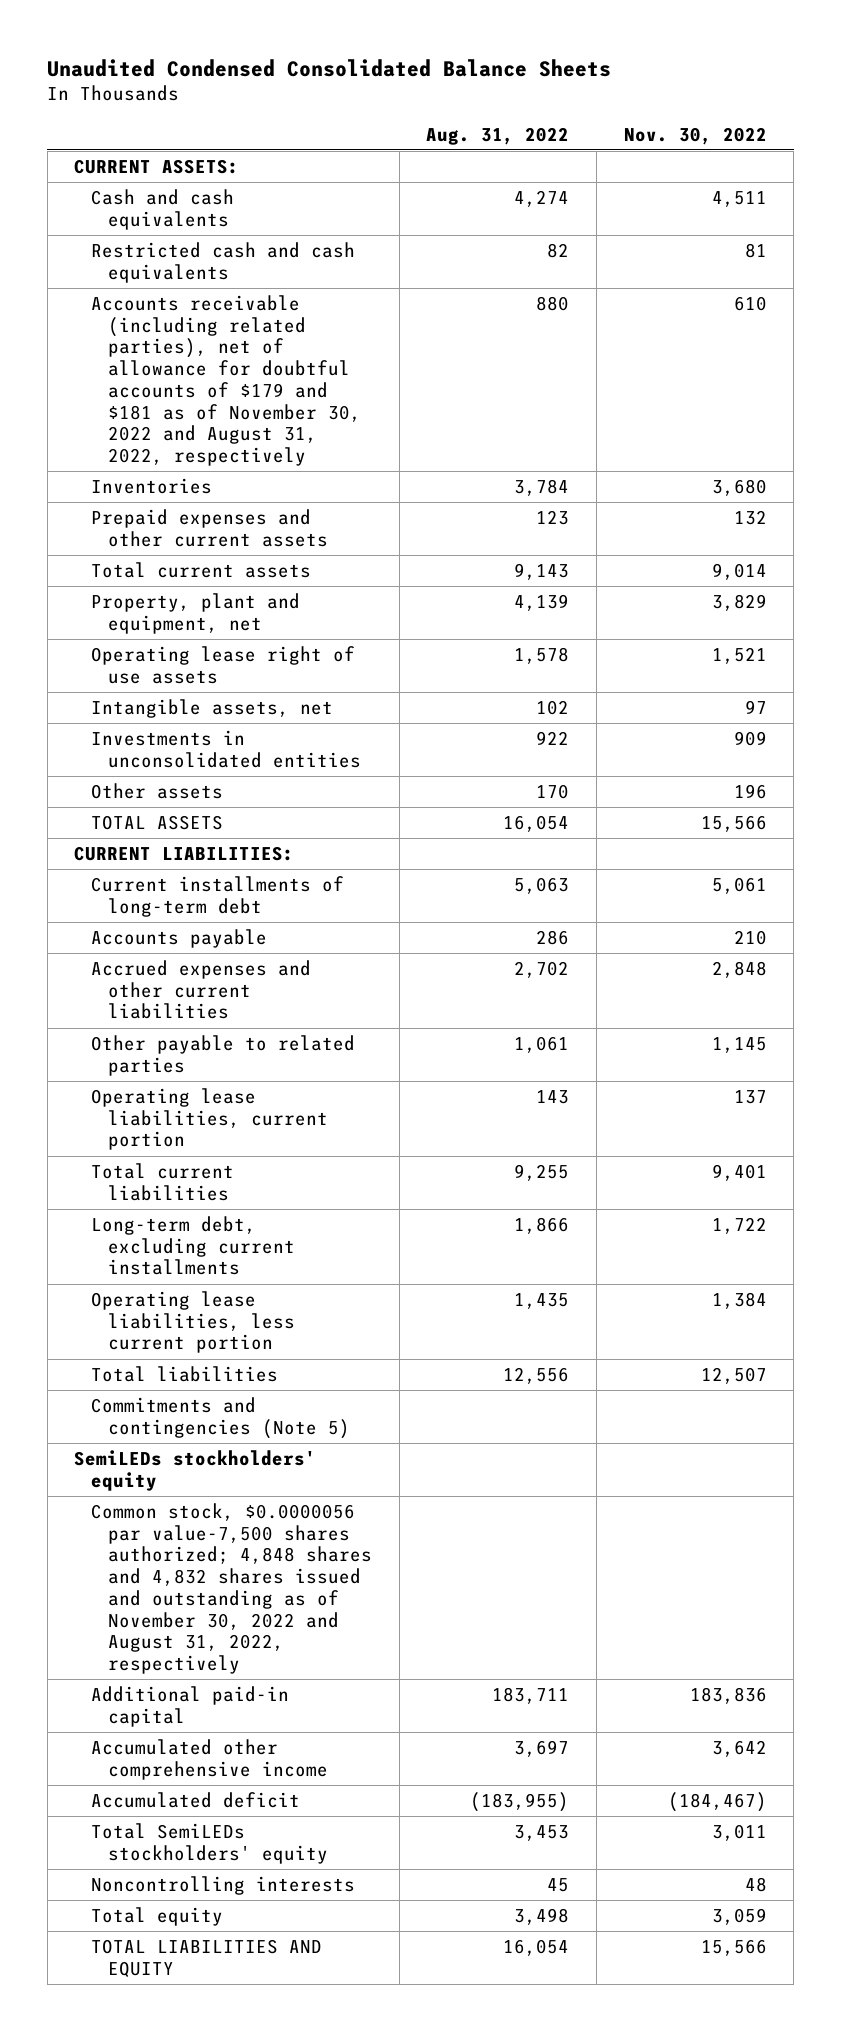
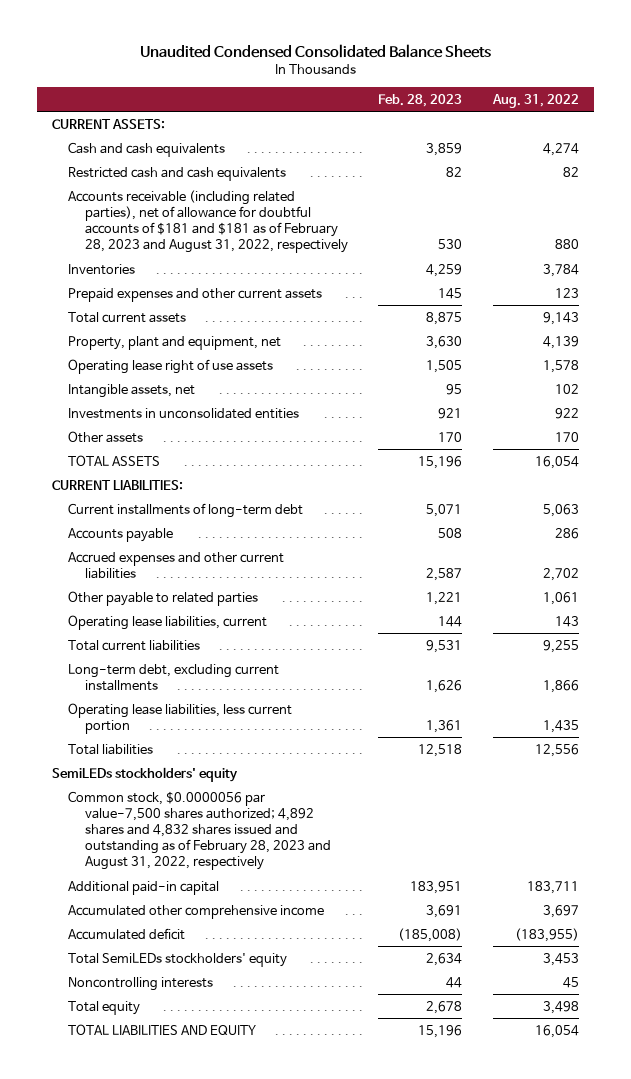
- | Aug. 31, 2022 | Nov. 30, 2022
+ | Feb. 28, 2023 | Aug. 31, 2022
- Accounts receivable (including related parties), net of allowance for doubtful accounts of $179 and $181 as of November 30, 2022 and August 31, 2022, respectively | 880 | 610
+ Accounts receivable (including related parties), net of allowance for doubtful accounts of $181 and $181 as of February 28, 2023 and August 31, 2022, respectively | 530 | 880
- Operating lease liabilities, current portion | 143 | 137
+ Operating lease liabilities, current | 144 | 143
- Commitments and contingencies (Note 5)
- Common stock, $0.0000056 par value-7,500 shares authorized; 4,848 shares and 4,832 shares issued and outstanding as of November 30, 2022 and August 31, 2022, respectively
+ Common stock, $0.0000056 par value-7,500 shares authorized; 4,892 shares and 4,832 shares issued and outstanding as of February 28, 2023 and August 31, 2022, respectively

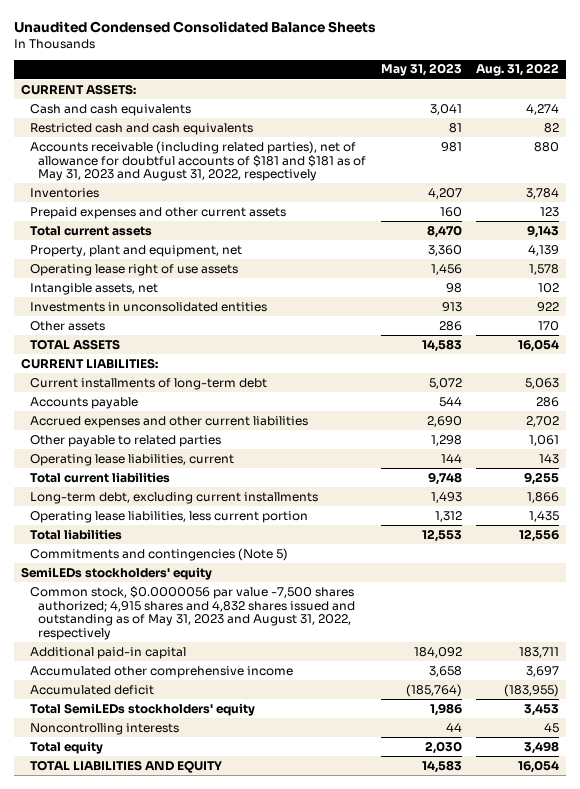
- | Feb. 28, 2023 | Aug. 31, 2022
+ | May 31, 2023 | Aug. 31, 2022
- Accounts receivable (including related parties), net of allowance for doubtful accounts of $181 and $181 as of February 28, 2023 and August 31, 2022, respectively | 530 | 880
+ Accounts receivable (including related parties), net of allowance for doubtful accounts of $181 and $181 as of May 31, 2023 and August 31, 2022, respectively | 981 | 880
+ Commitments and contingencies (Note 5)
- Common stock, $0.0000056 par value-7,500 shares authorized; 4,892 shares and 4,832 shares issued and outstanding as of February 28, 2023 and August 31, 2022, respectively
+ Common stock, $0.0000056 par value -7,500 shares authorized; 4,915 shares and 4,832 shares issued and outstanding as of May 31, 2023 and August 31, 2022, respectively

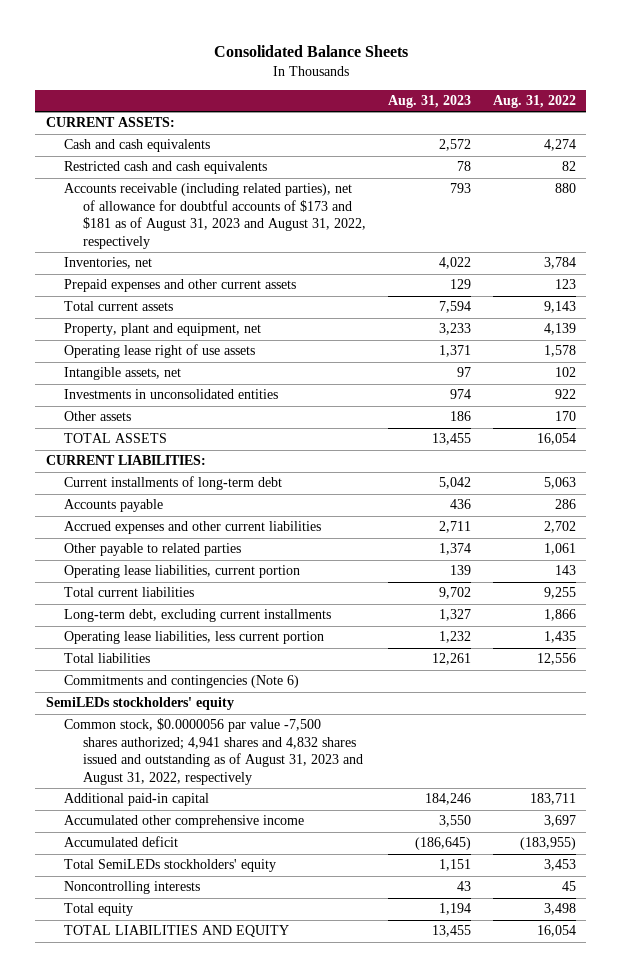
- Unaudited Condensed Consolidated Balance Sheets
+ Consolidated Balance Sheets
- | May 31, 2023 | Aug. 31, 2022
+ | Aug. 31, 2023 | Aug. 31, 2022
- Accounts receivable (including related parties), net of allowance for doubtful accounts of $181 and $181 as of May 31, 2023 and August 31, 2022, respectively | 981 | 880
- Inventories | 4,207 | 3,784
+ Accounts receivable (including related parties), net of allowance for doubtful accounts of $173 and $181 as of August 31, 2023 and August 31, 2022, respectively | 793 | 880
+ Inventories, net | 4,022 | 3,784
- Operating lease liabilities, current | 144 | 143
+ Operating lease liabilities, current portion | 139 | 143
- Commitments and contingencies (Note 5)
+ Commitments and contingencies (Note 6)
- Common stock, $0.0000056 par value -7,500 shares authorized; 4,915 shares and 4,832 shares issued and outstanding as of May 31, 2023 and August 31, 2022, respectively
+ Common stock, $0.0000056 par value -7,500 shares authorized; 4,941 shares and 4,832 shares issued and outstanding as of August 31, 2023 and August 31, 2022, respectively

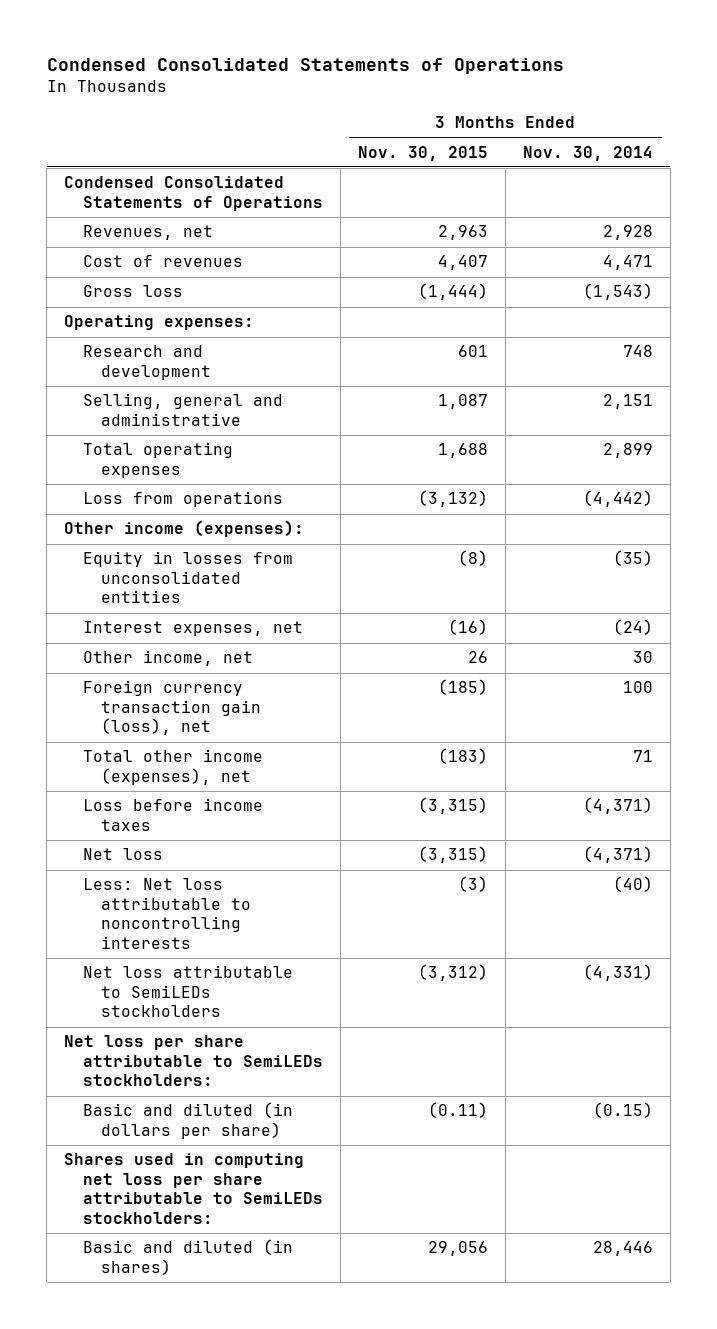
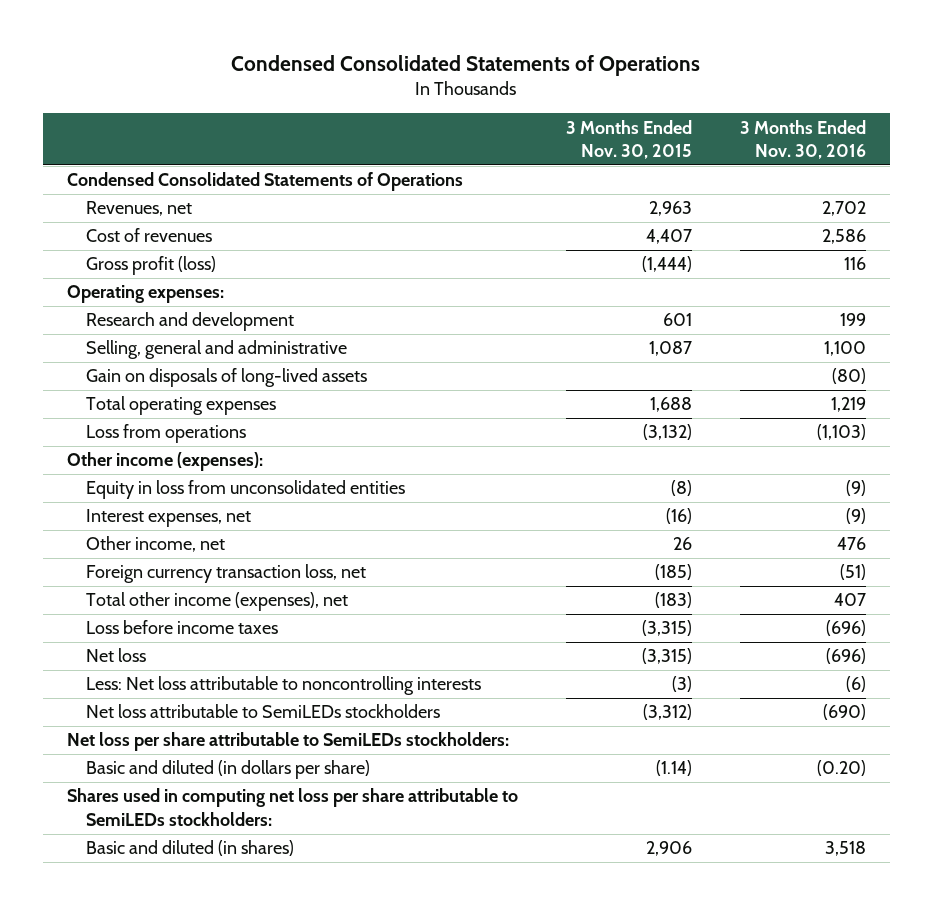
- | 3 Months Ended Nov. 30, 2015 | 3 Months Ended Nov. 30, 2014
+ | 3 Months Ended Nov. 30, 2015 | 3 Months Ended Nov. 30, 2016
- Gross loss | (1,444) | (1,543)
+ Gross profit (loss) | (1,444) | 116
+ Gain on disposals of long-lived assets | | (80)
- Equity in losses from unconsolidated entities | (8) | (35)
+ Equity in loss from unconsolidated entities | (8) | (9)
- Foreign currency transaction gain (loss), net | (185) | 100
+ Foreign currency transaction loss, net | (185) | (51)
- Basic and diluted (in dollars per share) | (0.11) | (0.15)
+ Basic and diluted (in dollars per share) | (1.14) | (0.20)
- Basic and diluted (in shares) | 29,056 | 28,446
+ Basic and diluted (in shares) | 2,906 | 3,518

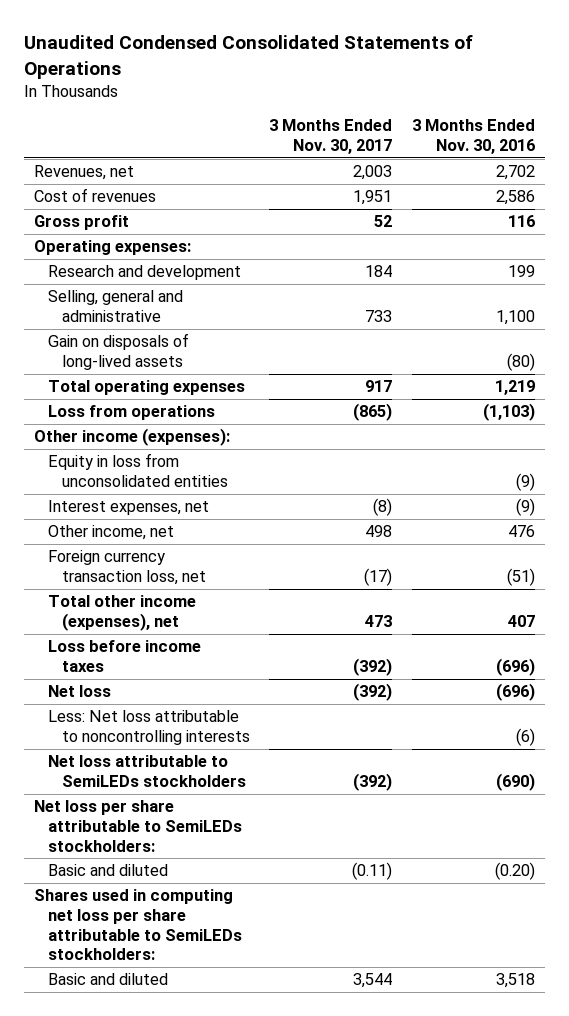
- Condensed Consolidated Statements of Operations
+ Unaudited Condensed Consolidated Statements of Operations
- | 3 Months Ended Nov. 30, 2015 | 3 Months Ended Nov. 30, 2016
+ | 3 Months Ended Nov. 30, 2017 | 3 Months Ended Nov. 30, 2016
- Condensed Consolidated Statements of Operations
- Gross profit (loss) | (1,444) | 116
+ Gross profit | 52 | 116
- Basic and diluted (in dollars per share) | (1.14) | (0.20)
+ Basic and diluted | (0.11) | (0.20)
- Basic and diluted (in shares) | 2,906 | 3,518
+ Basic and diluted | 3,544 | 3,518

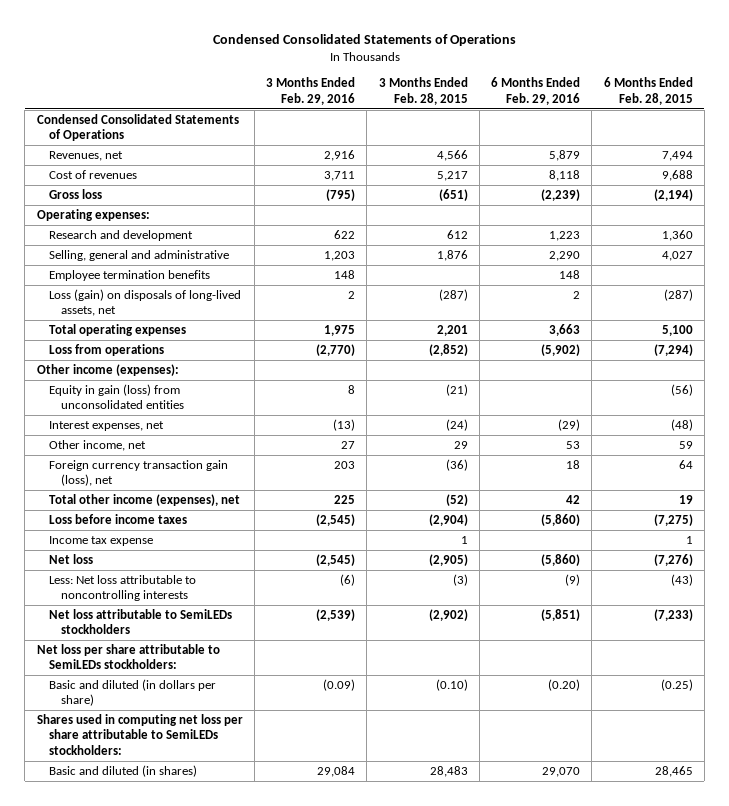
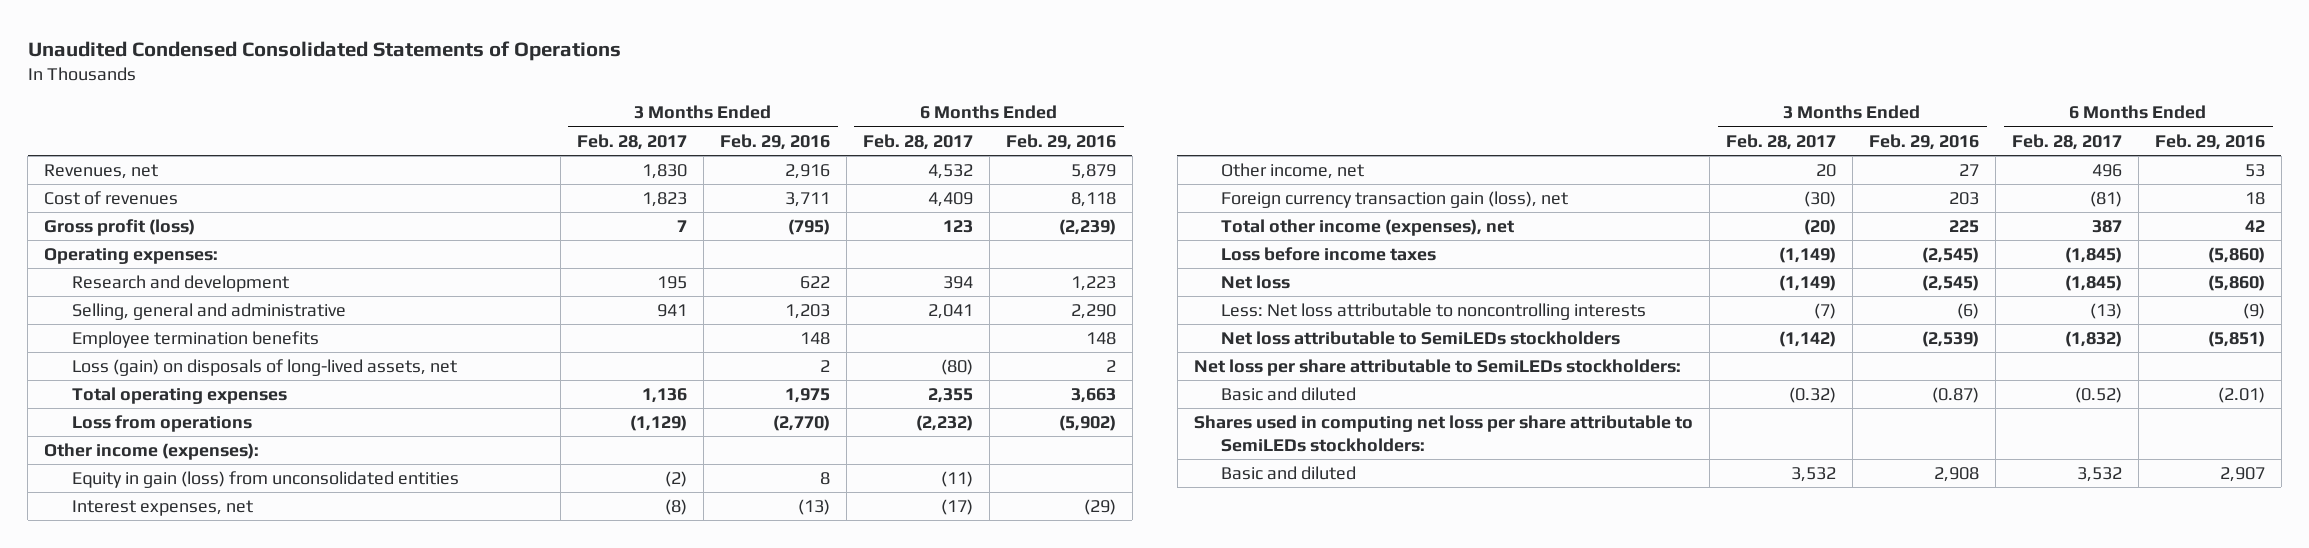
- Condensed Consolidated Statements of Operations
+ Unaudited Condensed Consolidated Statements of Operations
- | 3 Months Ended Feb. 29, 2016 | 3 Months Ended Feb. 28, 2015 | 6 Months Ended Feb. 29, 2016 | 6 Months Ended Feb. 28, 2015
+ | 3 Months Ended Feb. 28, 2017 | 3 Months Ended Feb. 29, 2016 | 6 Months Ended Feb. 28, 2017 | 6 Months Ended Feb. 29, 2016
- Condensed Consolidated Statements of Operations
- Gross loss | (795) | (651) | (2,239) | (2,194)
+ Gross profit (loss) | 7 | (795) | 123 | (2,239)
- Income tax expense | | 1 | | 1
- Basic and diluted (in dollars per share) | (0.09) | (0.10) | (0.20) | (0.25)
+ Basic and diluted | (0.32) | (0.87) | (0.52) | (2.01)
- Basic and diluted (in shares) | 29,084 | 28,483 | 29,070 | 28,465
+ Basic and diluted | 3,532 | 2,908 | 3,532 | 2,907

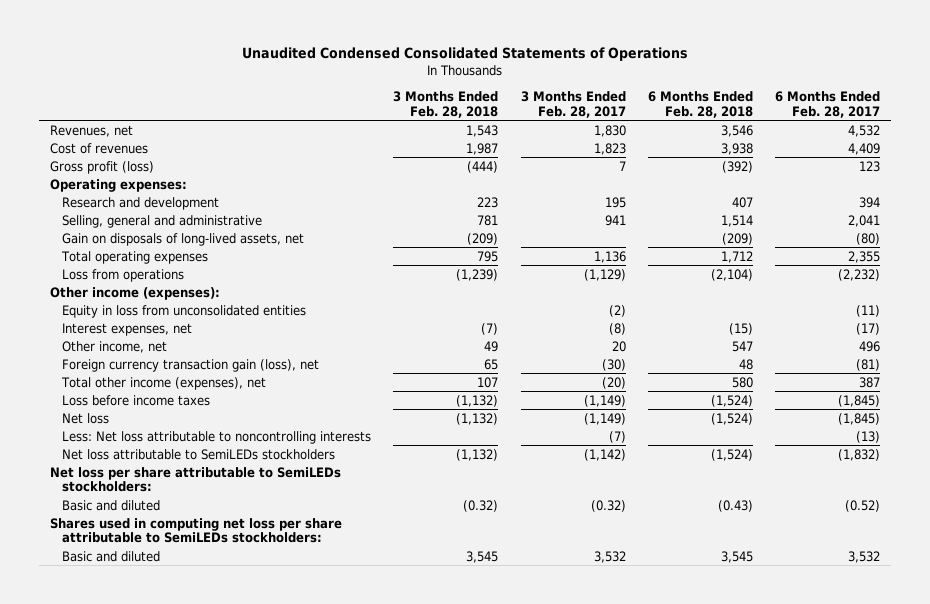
- | 3 Months Ended Feb. 28, 2017 | 3 Months Ended Feb. 29, 2016 | 6 Months Ended Feb. 28, 2017 | 6 Months Ended Feb. 29, 2016
+ | 3 Months Ended Feb. 28, 2018 | 3 Months Ended Feb. 28, 2017 | 6 Months Ended Feb. 28, 2018 | 6 Months Ended Feb. 28, 2017
- Employee termination benefits | | 148 | | 148
- Loss (gain) on disposals of long-lived assets, net | | 2 | (80) | 2
+ Gain on disposals of long-lived assets, net | (209) | | (209) | (80)
- Equity in gain (loss) from unconsolidated entities | (2) | 8 | (11) |
+ Equity in loss from unconsolidated entities | | (2) | | (11)

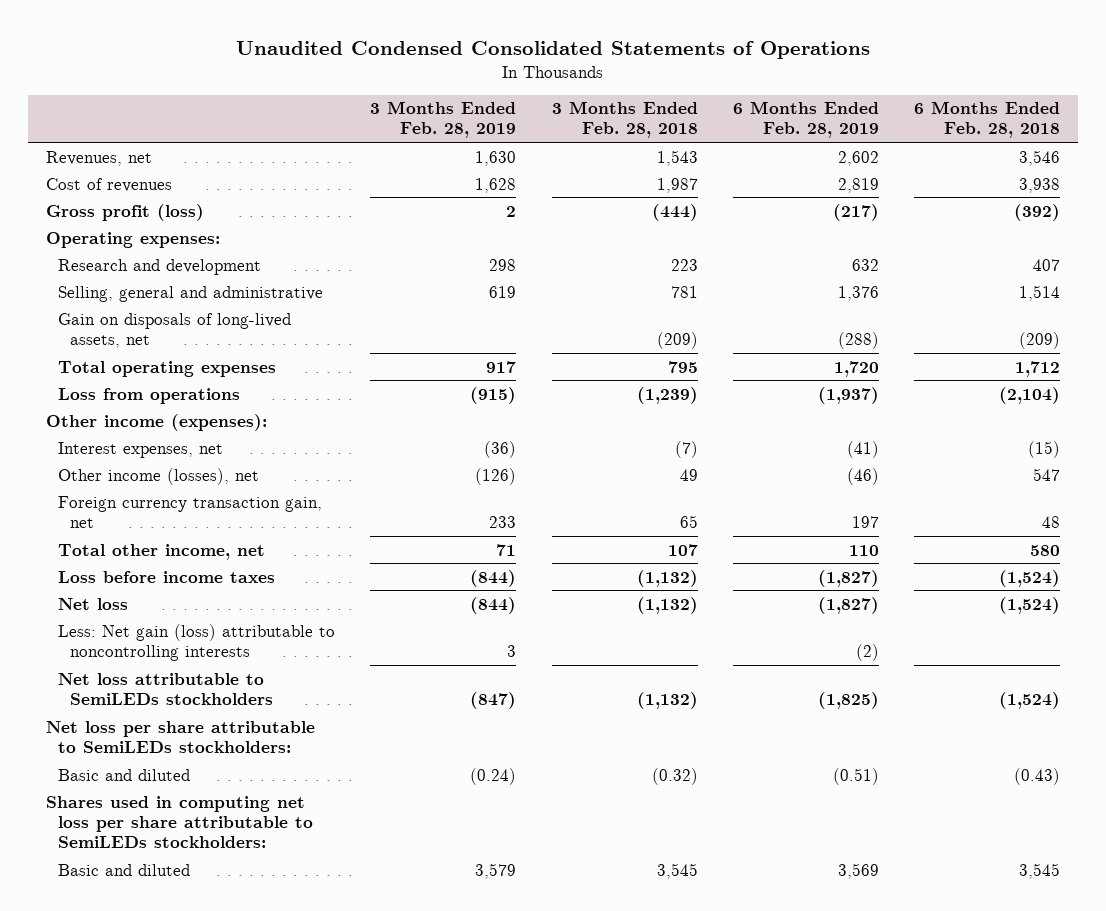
- | 3 Months Ended Feb. 28, 2018 | 3 Months Ended Feb. 28, 2017 | 6 Months Ended Feb. 28, 2018 | 6 Months Ended Feb. 28, 2017
+ | 3 Months Ended Feb. 28, 2019 | 3 Months Ended Feb. 28, 2018 | 6 Months Ended Feb. 28, 2019 | 6 Months Ended Feb. 28, 2018
- Equity in loss from unconsolidated entities | | (2) | | (11)
- Other income, net | 49 | 20 | 547 | 496
- Foreign currency transaction gain (loss), net | 65 | (30) | 48 | (81)
- Total other income (expenses), net | 107 | (20) | 580 | 387
+ Other income (losses), net | (126) | 49 | (46) | 547
+ Foreign currency transaction gain, net | 233 | 65 | 197 | 48
+ Total other income, net | 71 | 107 | 110 | 580
- Less: Net loss attributable to noncontrolling interests | | (7) | | (13)
+ Less: Net gain (loss) attributable to noncontrolling interests | 3 | | (2) |

